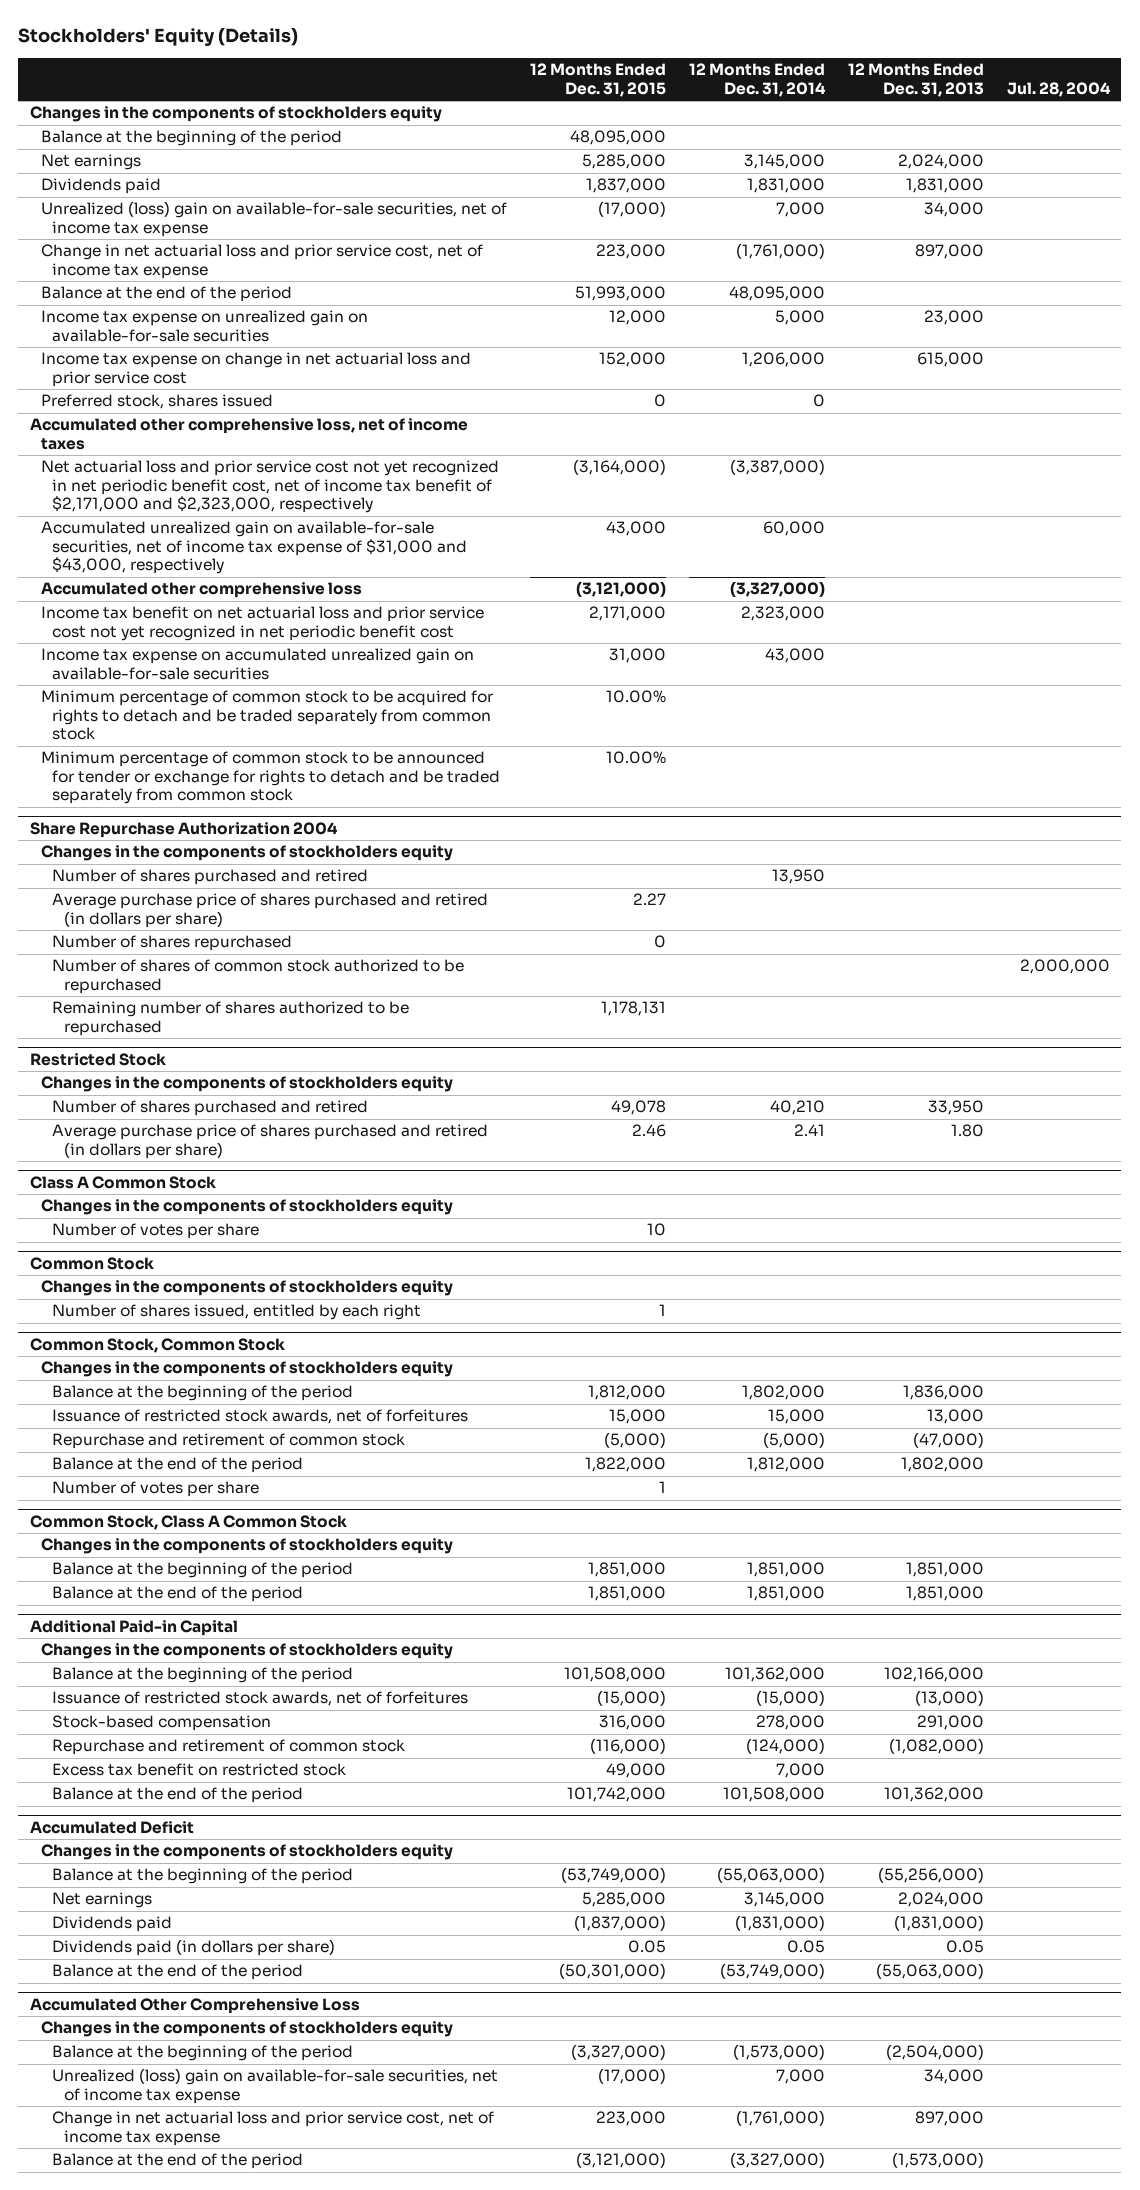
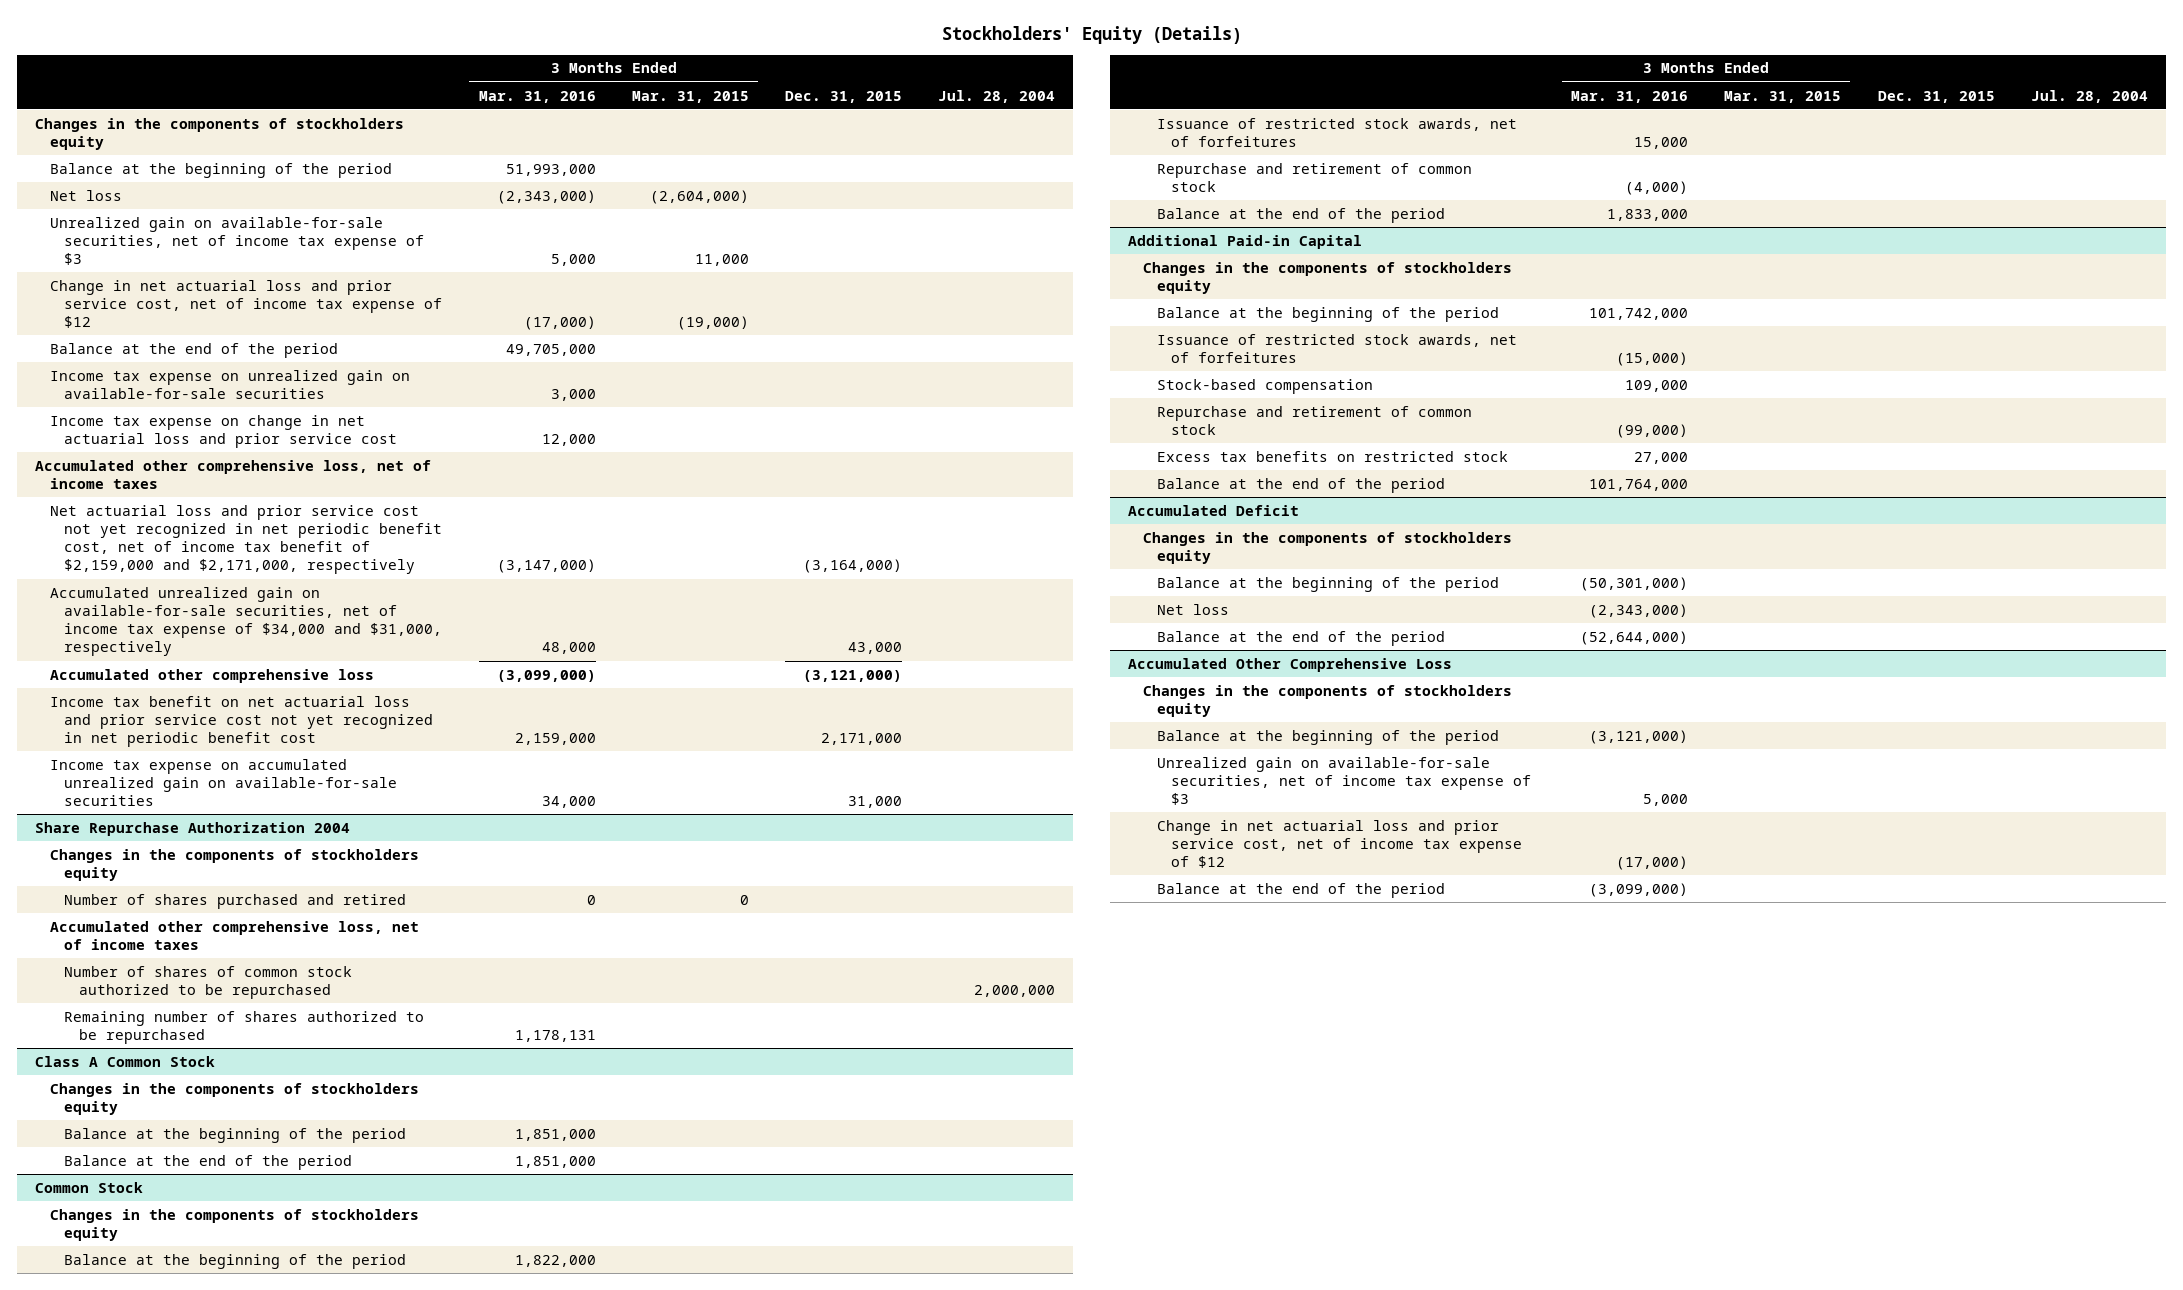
- | 12 Months Ended Dec. 31, 2015 | 12 Months Ended Dec. 31, 2014 | 12 Months Ended Dec. 31, 2013 | Jul. 28, 2004
+ | 3 Months Ended Mar. 31, 2016 | 3 Months Ended Mar. 31, 2015 | Dec. 31, 2015 | Jul. 28, 2004
- Net earnings | 5,285,000 | 3,145,000 | 2,024,000 |
- Dividends paid | 1,837,000 | 1,831,000 | 1,831,000 |
- Unrealized (loss) gain on available-for-sale securities, net of income tax expense | (17,000) | 7,000 | 34,000 |
- Change in net actuarial loss and prior service cost, net of income tax expense | 223,000 | (1,761,000) | 897,000 |
+ Net loss | (2,343,000) | (2,604,000) | |
+ Unrealized gain on available-for-sale securities, net of income tax expense of $3 | 5,000 | 11,000 | |
+ Change in net actuarial loss and prior service cost, net of income tax expense of $12 | (17,000) | (19,000) | |
- Preferred stock, shares issued | 0 | 0 | |
- Net actuarial loss and prior service cost not yet recognized in net periodic benefit cost, net of income tax benefit of $2,171,000 and $2,323,000, respectively | (3,164,000) | (3,387,000) | |
- Accumulated unrealized gain on available-for-sale securities, net of income tax expense of $31,000 and $43,000, respectively | 43,000 | 60,000 | |
+ Net actuarial loss and prior service cost not yet recognized in net periodic benefit cost, net of income tax benefit of $2,159,000 and $2,171,000, respectively | (3,147,000) | | (3,164,000) |
+ Accumulated unrealized gain on available-for-sale securities, net of income tax expense of $34,000 and $31,000, respectively | 48,000 | | 43,000 |
- Minimum percentage of common stock to be acquired for rights to detach and be traded separately from common stock | 10.00% | | |
- Minimum percentage of common stock to be announced for tender or exchange for rights to detach and be traded separately from common stock | 10.00% | | |
@ Share Repurchase Authorization 2004
- Average purchase price of shares purchased and retired (in dollars per share) | 2.27 | | |
- Number of shares repurchased | 0 | | |
+ Accumulated other comprehensive loss, net of income taxes
- Restricted Stock
- Changes in the components of stockholders equity
- Number of shares purchased and retired | 49,078 | 40,210 | 33,950 |
- Average purchase price of shares purchased and retired (in dollars per share) | 2.46 | 2.41 | 1.80 |
@ Class A Common Stock
- Number of votes per share | 10 | | |
+ Balance at the beginning of the period | 1,851,000 | | |
+ Balance at the end of the period | 1,851,000 | | |
@ Common Stock
- Number of shares issued, entitled by each right | 1 | | |
- Common Stock, Common Stock
- Changes in the components of stockholders equity
- Balance at the beginning of the period | 1,812,000 | 1,802,000 | 1,836,000 |
- Issuance of restricted stock awards, net of forfeitures | 15,000 | 15,000 | 13,000 |
- Repurchase and retirement of common stock | (5,000) | (5,000) | (47,000) |
- Balance at the end of the period | 1,822,000 | 1,812,000 | 1,802,000 |
- Number of votes per share | 1 | | |
- Common Stock, Class A Common Stock
- Changes in the components of stockholders equity
- Balance at the beginning of the period | 1,851,000 | 1,851,000 | 1,851,000 |
- Balance at the end of the period | 1,851,000 | 1,851,000 | 1,851,000 |
@ Common Stock
+ Balance at the beginning of the period | 1,822,000 | | |
+ Issuance of restricted stock awards, net of forfeitures | 15,000 | | |
+ Repurchase and retirement of common stock | (4,000) | | |
+ Balance at the end of the period | 1,833,000 | | |
@ Additional Paid-in Capital
- Excess tax benefit on restricted stock | 49,000 | 7,000 | |
+ Excess tax benefits on restricted stock | 27,000 | | |
@ Accumulated Deficit
- Net earnings | 5,285,000 | 3,145,000 | 2,024,000 |
- Dividends paid | (1,837,000) | (1,831,000) | (1,831,000) |
- Dividends paid (in dollars per share) | 0.05 | 0.05 | 0.05 |
+ Net loss | (2,343,000) | | |
@ Accumulated Other Comprehensive Loss
- Unrealized (loss) gain on available-for-sale securities, net of income tax expense | (17,000) | 7,000 | 34,000 |
- Change in net actuarial loss and prior service cost, net of income tax expense | 223,000 | (1,761,000) | 897,000 |
+ Unrealized gain on available-for-sale securities, net of income tax expense of $3 | 5,000 | | |
+ Change in net actuarial loss and prior service cost, net of income tax expense of $12 | (17,000) | | |

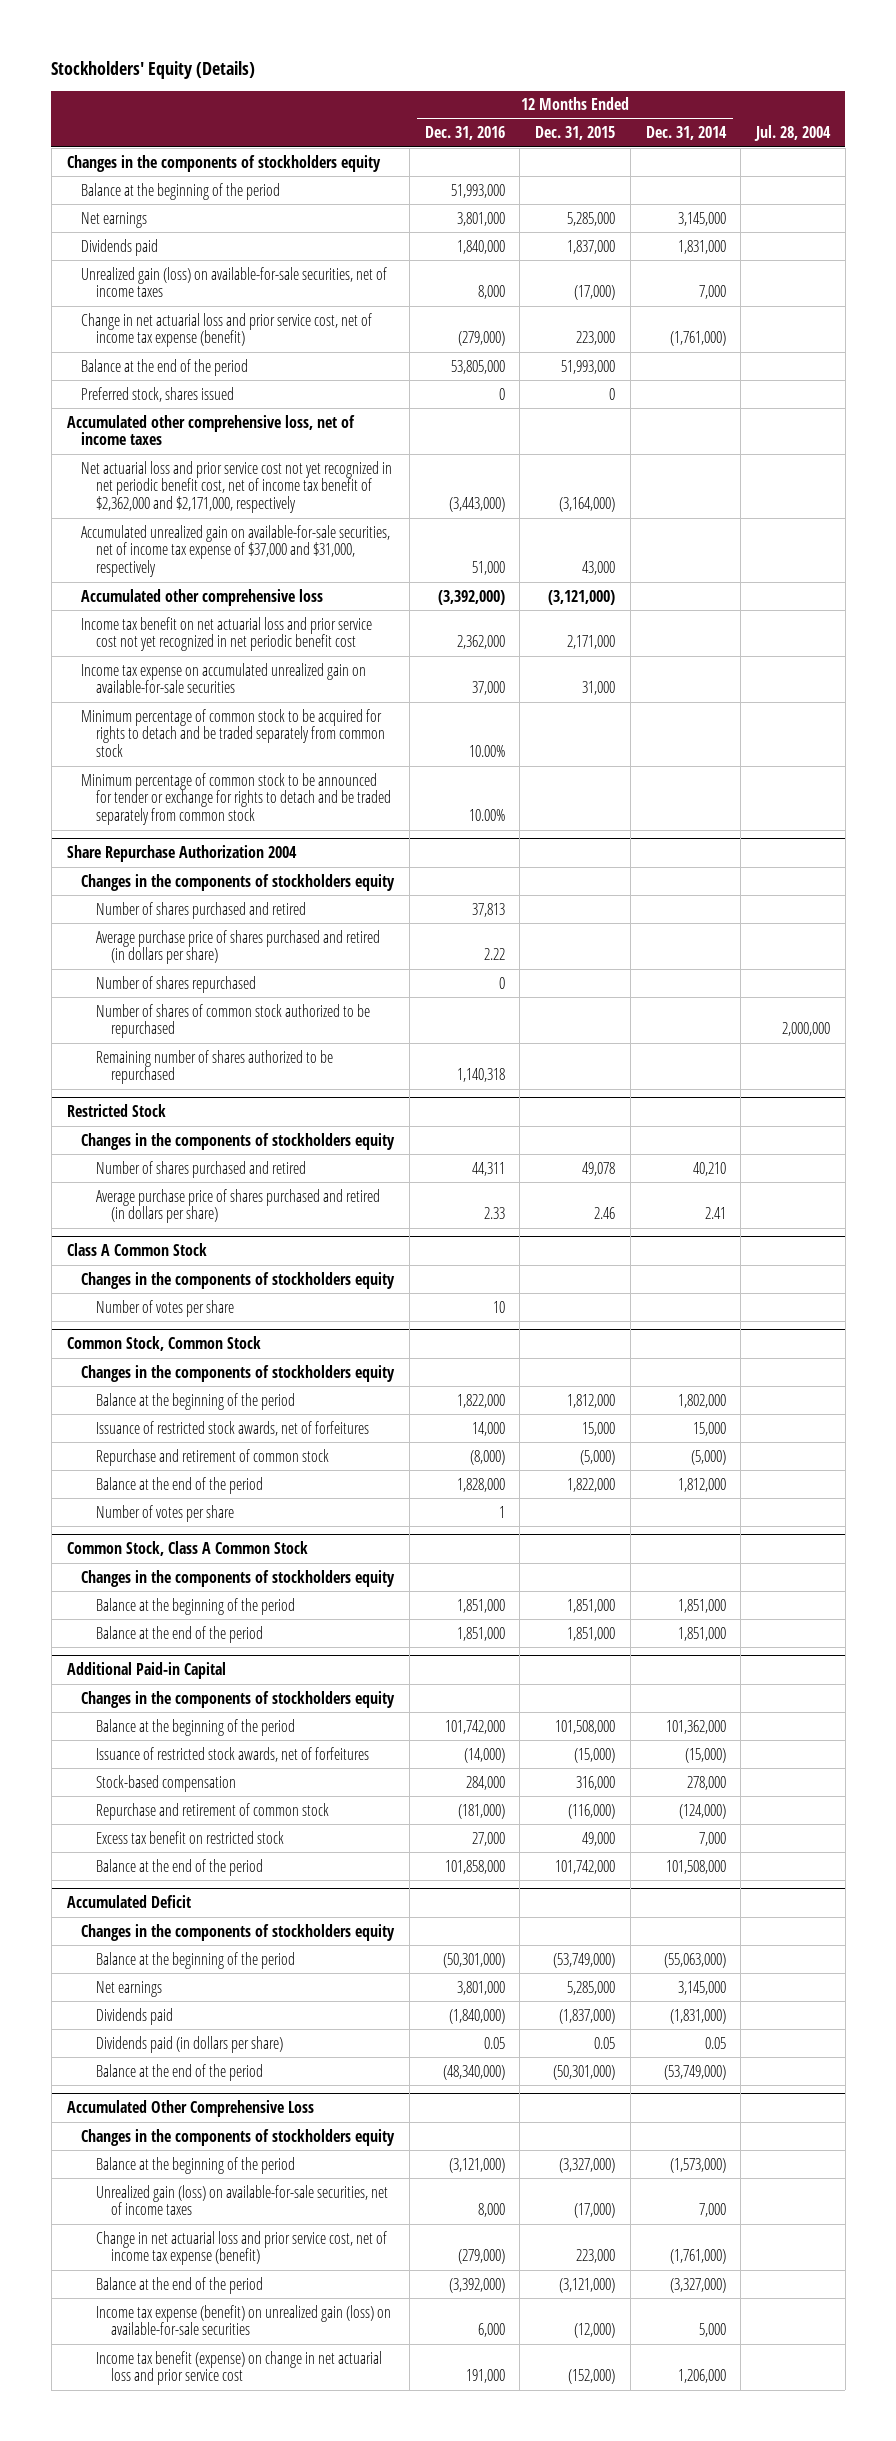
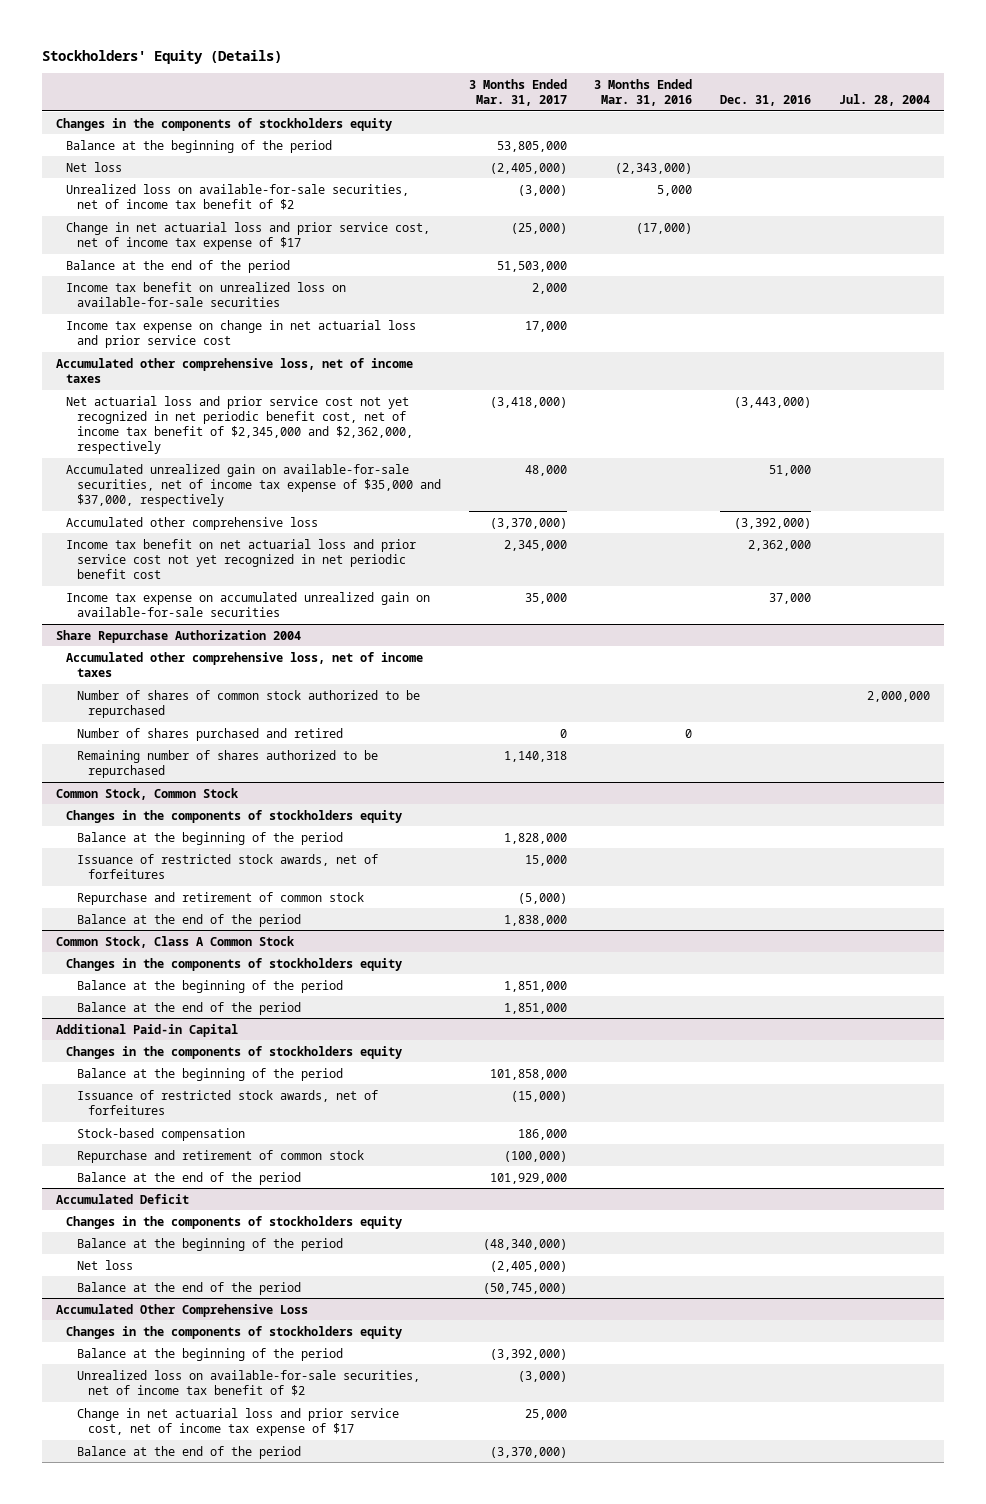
- | 12 Months Ended Dec. 31, 2016 | 12 Months Ended Dec. 31, 2015 | 12 Months Ended Dec. 31, 2014 | Jul. 28, 2004
+ | 3 Months Ended Mar. 31, 2017 | 3 Months Ended Mar. 31, 2016 | Dec. 31, 2016 | Jul. 28, 2004
- Net earnings | 3,801,000 | 5,285,000 | 3,145,000 |
- Dividends paid | 1,840,000 | 1,837,000 | 1,831,000 |
- Unrealized gain (loss) on available-for-sale securities, net of income taxes | 8,000 | (17,000) | 7,000 |
- Change in net actuarial loss and prior service cost, net of income tax expense (benefit) | (279,000) | 223,000 | (1,761,000) |
+ Net loss | (2,405,000) | (2,343,000) | |
+ Unrealized loss on available-for-sale securities, net of income tax benefit of $2 | (3,000) | 5,000 | |
+ Change in net actuarial loss and prior service cost, net of income tax expense of $17 | (25,000) | (17,000) | |
- Preferred stock, shares issued | 0 | 0 | |
+ Income tax benefit on unrealized loss on available-for-sale securities | 2,000 | | |
+ Income tax expense on change in net actuarial loss and prior service cost | 17,000 | | |
- Net actuarial loss and prior service cost not yet recognized in net periodic benefit cost, net of income tax benefit of $2,362,000 and $2,171,000, respectively | (3,443,000) | (3,164,000) | |
- Accumulated unrealized gain on available-for-sale securities, net of income tax expense of $37,000 and $31,000, respectively | 51,000 | 43,000 | |
+ Net actuarial loss and prior service cost not yet recognized in net periodic benefit cost, net of income tax benefit of $2,345,000 and $2,362,000, respectively | (3,418,000) | | (3,443,000) |
+ Accumulated unrealized gain on available-for-sale securities, net of income tax expense of $35,000 and $37,000, respectively | 48,000 | | 51,000 |
- Minimum percentage of common stock to be acquired for rights to detach and be traded separately from common stock | 10.00% | | |
- Minimum percentage of common stock to be announced for tender or exchange for rights to detach and be traded separately from common stock | 10.00% | | |
@ Share Repurchase Authorization 2004
- Changes in the components of stockholders equity
- Average purchase price of shares purchased and retired (in dollars per share) | 2.22 | | |
- Number of shares repurchased | 0 | | |
+ Accumulated other comprehensive loss, net of income taxes
moved down: Number of shares purchased and retired | 0 | 0 | |
- Restricted Stock
- Changes in the components of stockholders equity
- Number of shares purchased and retired | 44,311 | 49,078 | 40,210 |
- Average purchase price of shares purchased and retired (in dollars per share) | 2.33 | 2.46 | 2.41 |
- Class A Common Stock
- Changes in the components of stockholders equity
- Number of votes per share | 10 | | |
@ Common Stock, Common Stock
- Number of votes per share | 1 | | |
@ Additional Paid-in Capital
- Excess tax benefit on restricted stock | 27,000 | 49,000 | 7,000 |
@ Accumulated Deficit
- Net earnings | 3,801,000 | 5,285,000 | 3,145,000 |
- Dividends paid | (1,840,000) | (1,837,000) | (1,831,000) |
- Dividends paid (in dollars per share) | 0.05 | 0.05 | 0.05 |
+ Net loss | (2,405,000) | | |
@ Accumulated Other Comprehensive Loss
- Unrealized gain (loss) on available-for-sale securities, net of income taxes | 8,000 | (17,000) | 7,000 |
- Change in net actuarial loss and prior service cost, net of income tax expense (benefit) | (279,000) | 223,000 | (1,761,000) |
+ Unrealized loss on available-for-sale securities, net of income tax benefit of $2 | (3,000) | | |
+ Change in net actuarial loss and prior service cost, net of income tax expense of $17 | 25,000 | | |
- Income tax expense (benefit) on unrealized gain (loss) on available-for-sale securities | 6,000 | (12,000) | 5,000 |
- Income tax benefit (expense) on change in net actuarial loss and prior service cost | 191,000 | (152,000) | 1,206,000 |

